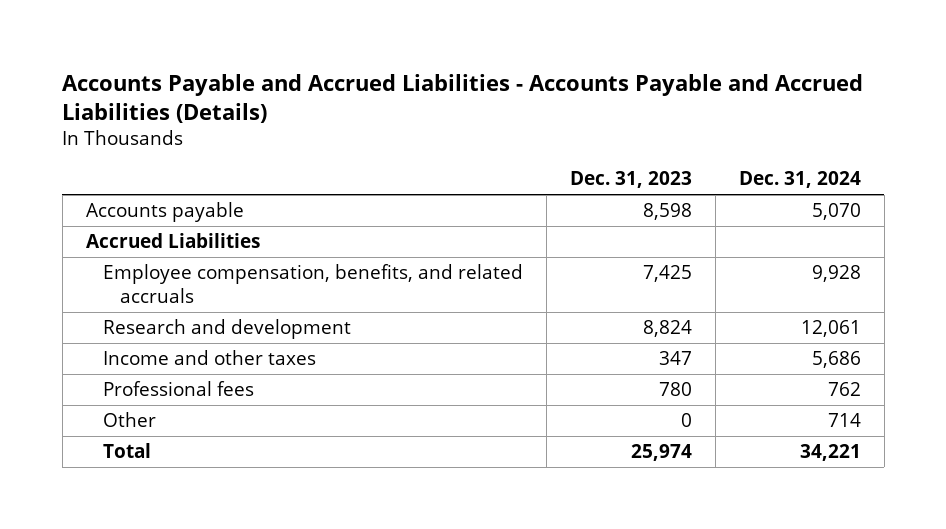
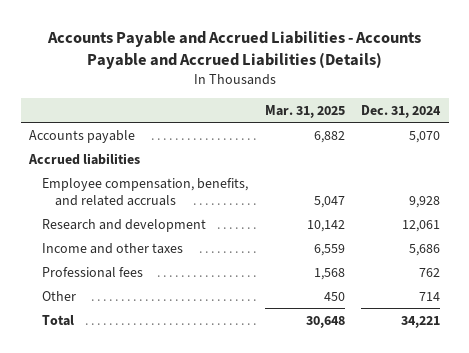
- | Dec. 31, 2023 | Dec. 31, 2024
+ | Mar. 31, 2025 | Dec. 31, 2024
- Accrued Liabilities
+ Accrued liabilities

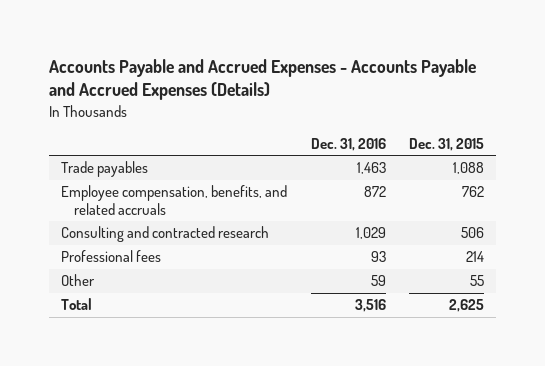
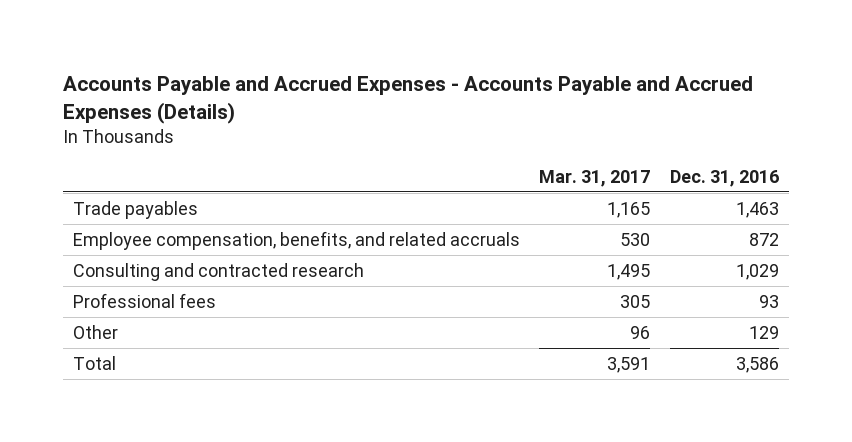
- | Dec. 31, 2016 | Dec. 31, 2015
+ | Mar. 31, 2017 | Dec. 31, 2016
- Other | 59 | 55
- Total | 3,516 | 2,625
+ Other | 96 | 129
+ Total | 3,591 | 3,586

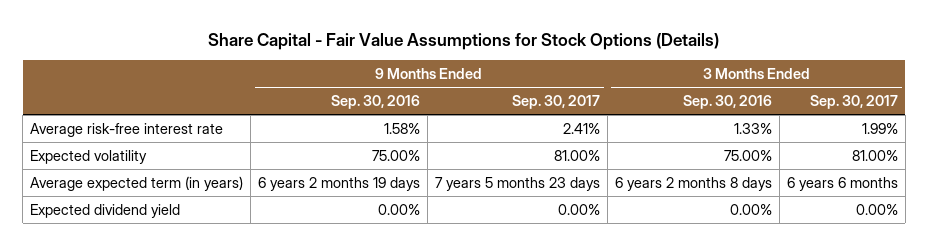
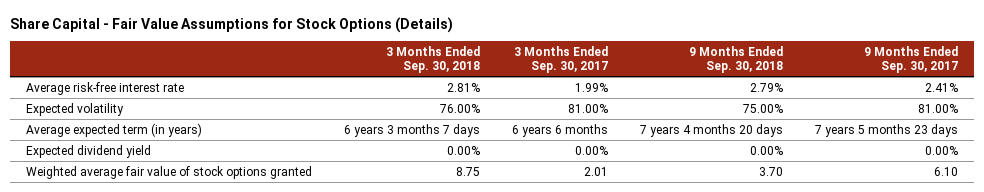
- | 9 Months Ended Sep. 30, 2016 | 9 Months Ended Sep. 30, 2017 | 3 Months Ended Sep. 30, 2016 | 3 Months Ended Sep. 30, 2017
+ | 3 Months Ended Sep. 30, 2018 | 3 Months Ended Sep. 30, 2017 | 9 Months Ended Sep. 30, 2018 | 9 Months Ended Sep. 30, 2017
+ Weighted average fair value of stock options granted | 8.75 | 2.01 | 3.70 | 6.10

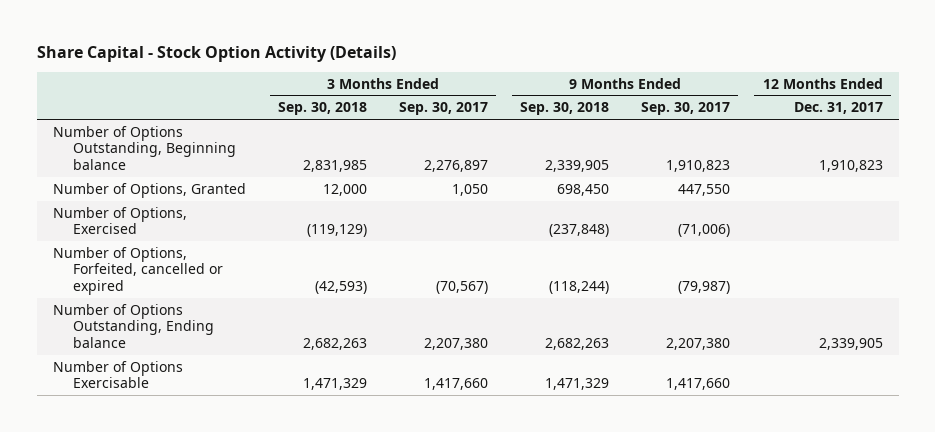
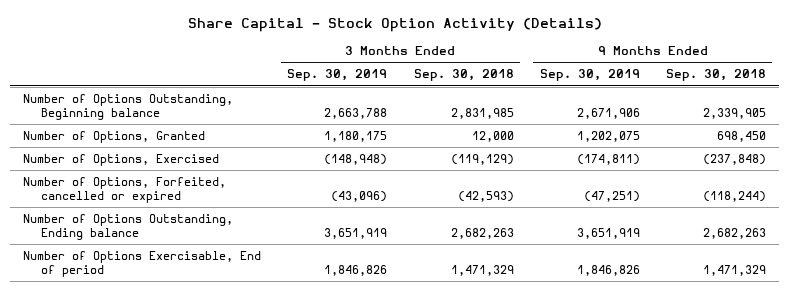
- | 3 Months Ended Sep. 30, 2018 | 3 Months Ended Sep. 30, 2017 | 9 Months Ended Sep. 30, 2018 | 9 Months Ended Sep. 30, 2017 | 12 Months Ended Dec. 31, 2017
+ | 3 Months Ended Sep. 30, 2019 | 3 Months Ended Sep. 30, 2018 | 9 Months Ended Sep. 30, 2019 | 9 Months Ended Sep. 30, 2018
- Number of Options Exercisable | 1,471,329 | 1,417,660 | 1,471,329 | 1,417,660 |
+ Number of Options Exercisable, End of period | 1,846,826 | 1,471,329 | 1,846,826 | 1,471,329

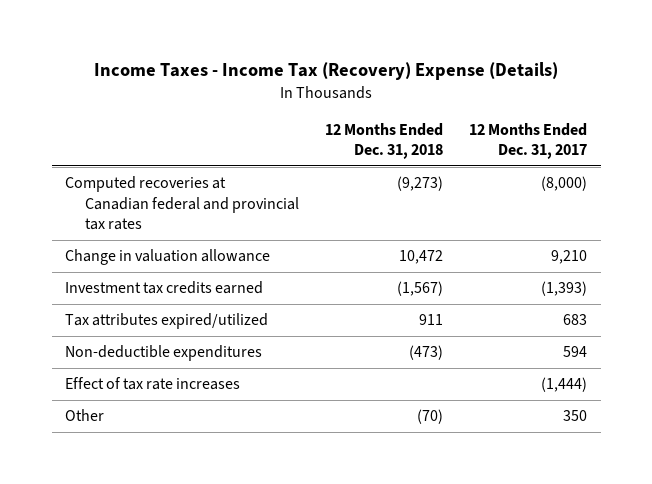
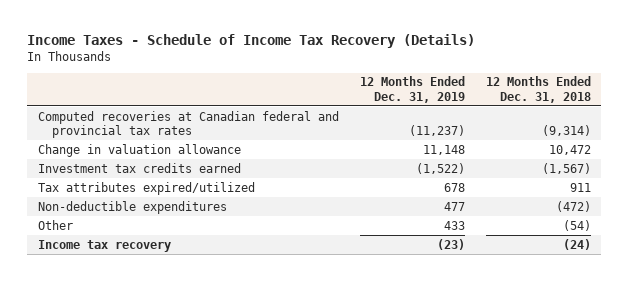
- Income Taxes - Income Tax (Recovery) Expense (Details)
+ Income Taxes - Schedule of Income Tax Recovery (Details)
- | 12 Months Ended Dec. 31, 2018 | 12 Months Ended Dec. 31, 2017
+ | 12 Months Ended Dec. 31, 2019 | 12 Months Ended Dec. 31, 2018
- Computed recoveries at Canadian federal and provincial tax rates | (9,273) | (8,000)
+ Computed recoveries at Canadian federal and provincial tax rates | (11,237) | (9,314)
- Non-deductible expenditures | (473) | 594
- Effect of tax rate increases | | (1,444)
- Other | (70) | 350
+ Non-deductible expenditures | 477 | (472)
+ Other | 433 | (54)
+ Income tax recovery | (23) | (24)

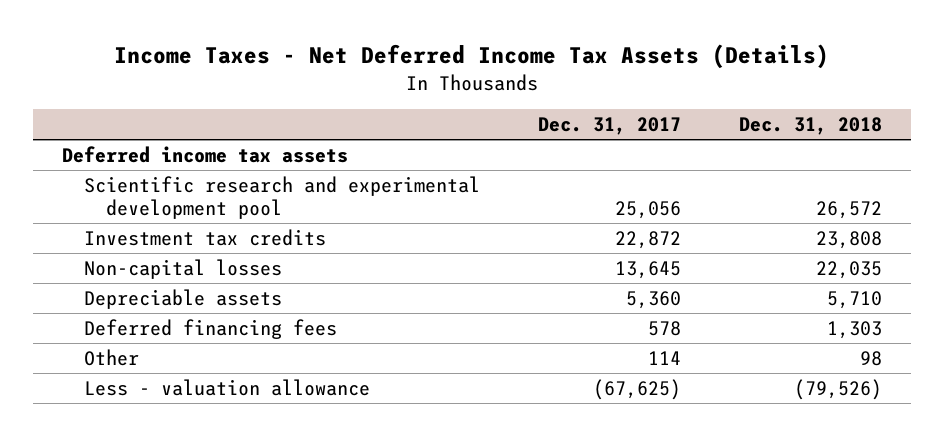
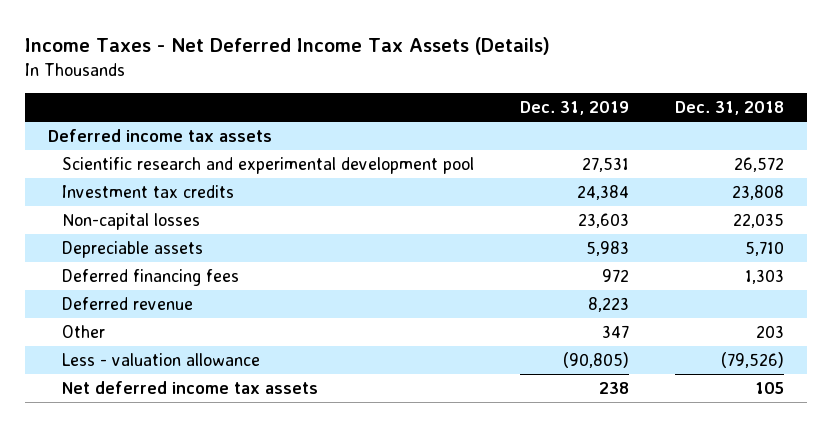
- | Dec. 31, 2017 | Dec. 31, 2018
+ | Dec. 31, 2019 | Dec. 31, 2018
- Other | 114 | 98
+ Deferred revenue | 8,223 |
+ Other | 347 | 203
+ Net deferred income tax assets | 238 | 105

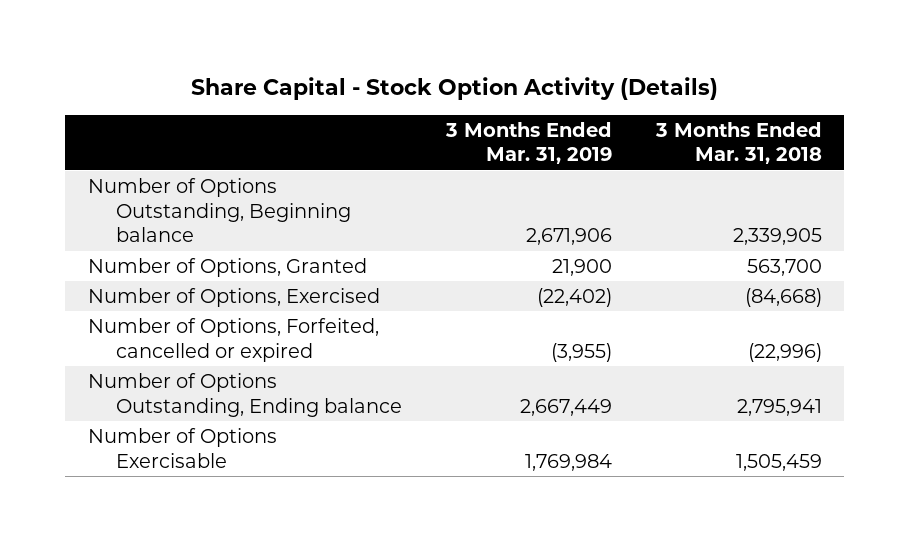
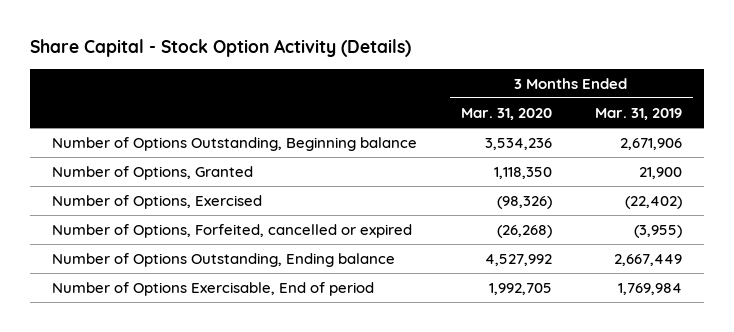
- | 3 Months Ended Mar. 31, 2019 | 3 Months Ended Mar. 31, 2018
+ | 3 Months Ended Mar. 31, 2020 | 3 Months Ended Mar. 31, 2019
- Number of Options Exercisable | 1,769,984 | 1,505,459
+ Number of Options Exercisable, End of period | 1,992,705 | 1,769,984

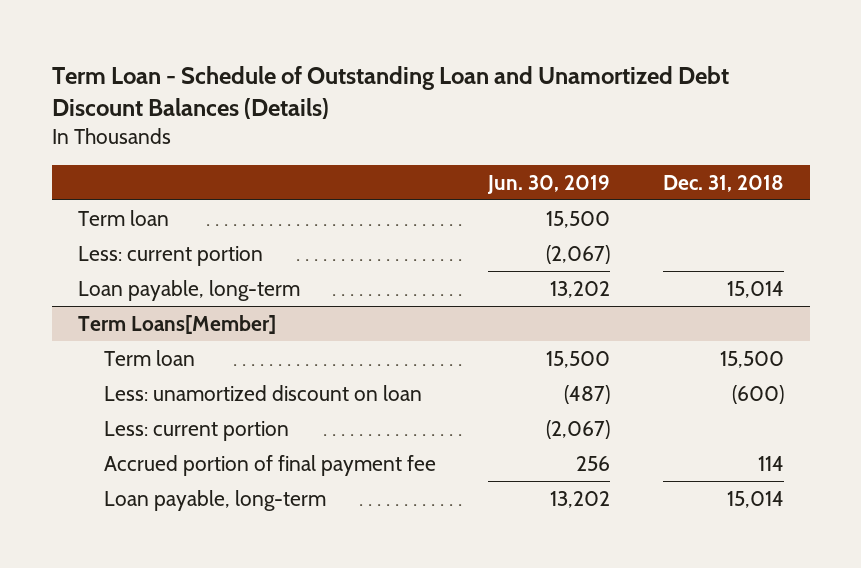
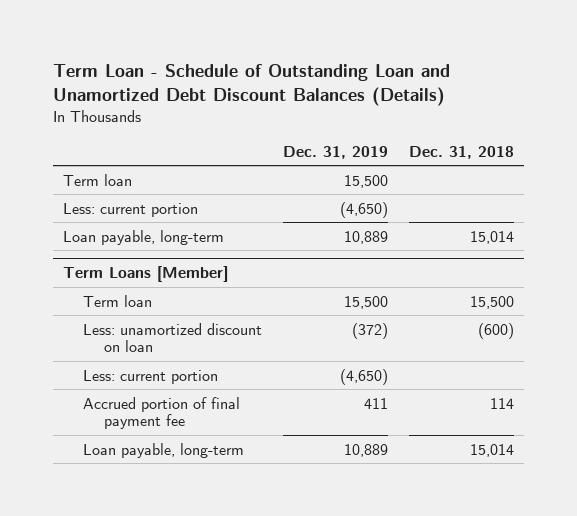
- | Jun. 30, 2019 | Dec. 31, 2018
+ | Dec. 31, 2019 | Dec. 31, 2018
- Term Loans[Member]
+ Term Loans [Member]

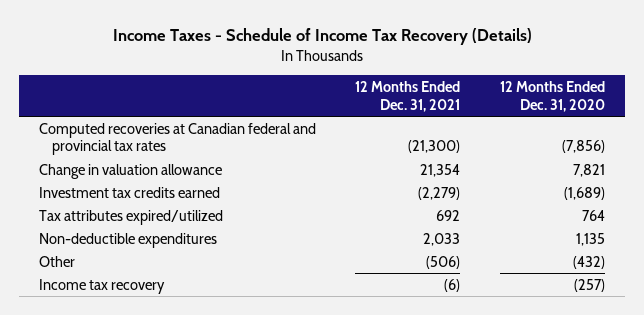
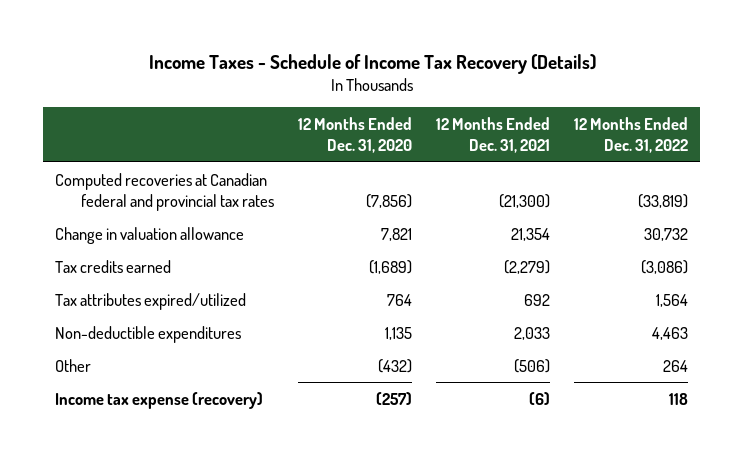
- | 12 Months Ended Dec. 31, 2021 | 12 Months Ended Dec. 31, 2020
+ | 12 Months Ended Dec. 31, 2020 | 12 Months Ended Dec. 31, 2021 | 12 Months Ended Dec. 31, 2022
- Investment tax credits earned | (2,279) | (1,689)
+ Tax credits earned | (1,689) | (2,279) | (3,086)
- Income tax recovery | (6) | (257)
+ Income tax expense (recovery) | (257) | (6) | 118

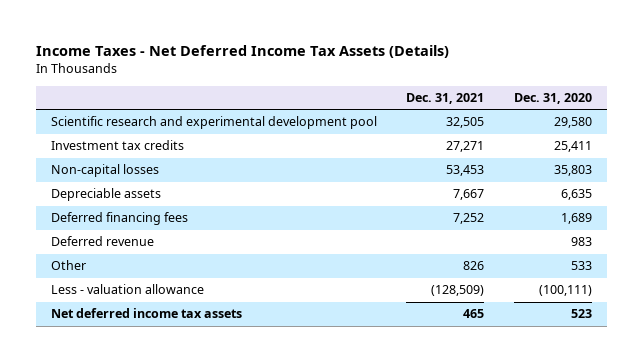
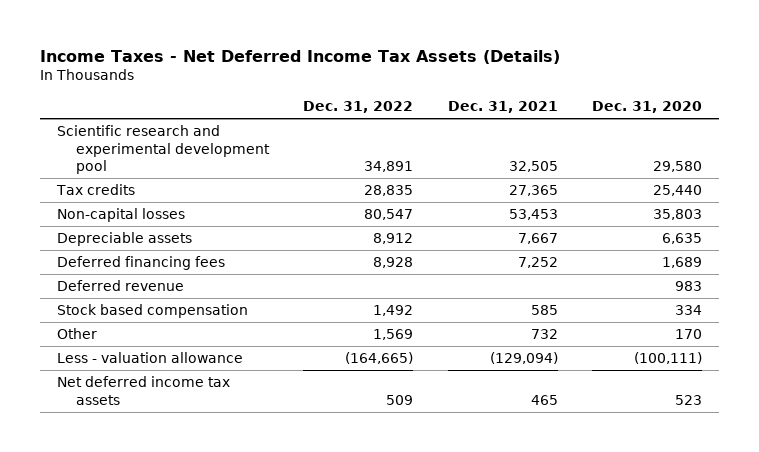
- | Dec. 31, 2021 | Dec. 31, 2020
+ | Dec. 31, 2022 | Dec. 31, 2021 | Dec. 31, 2020
- Investment tax credits | 27,271 | 25,411
+ Tax credits | 28,835 | 27,365 | 25,440
- Other | 826 | 533
- Less - valuation allowance | (128,509) | (100,111)
+ Stock based compensation | 1,492 | 585 | 334
+ Other | 1,569 | 732 | 170
+ Less - valuation allowance | (164,665) | (129,094) | (100,111)

